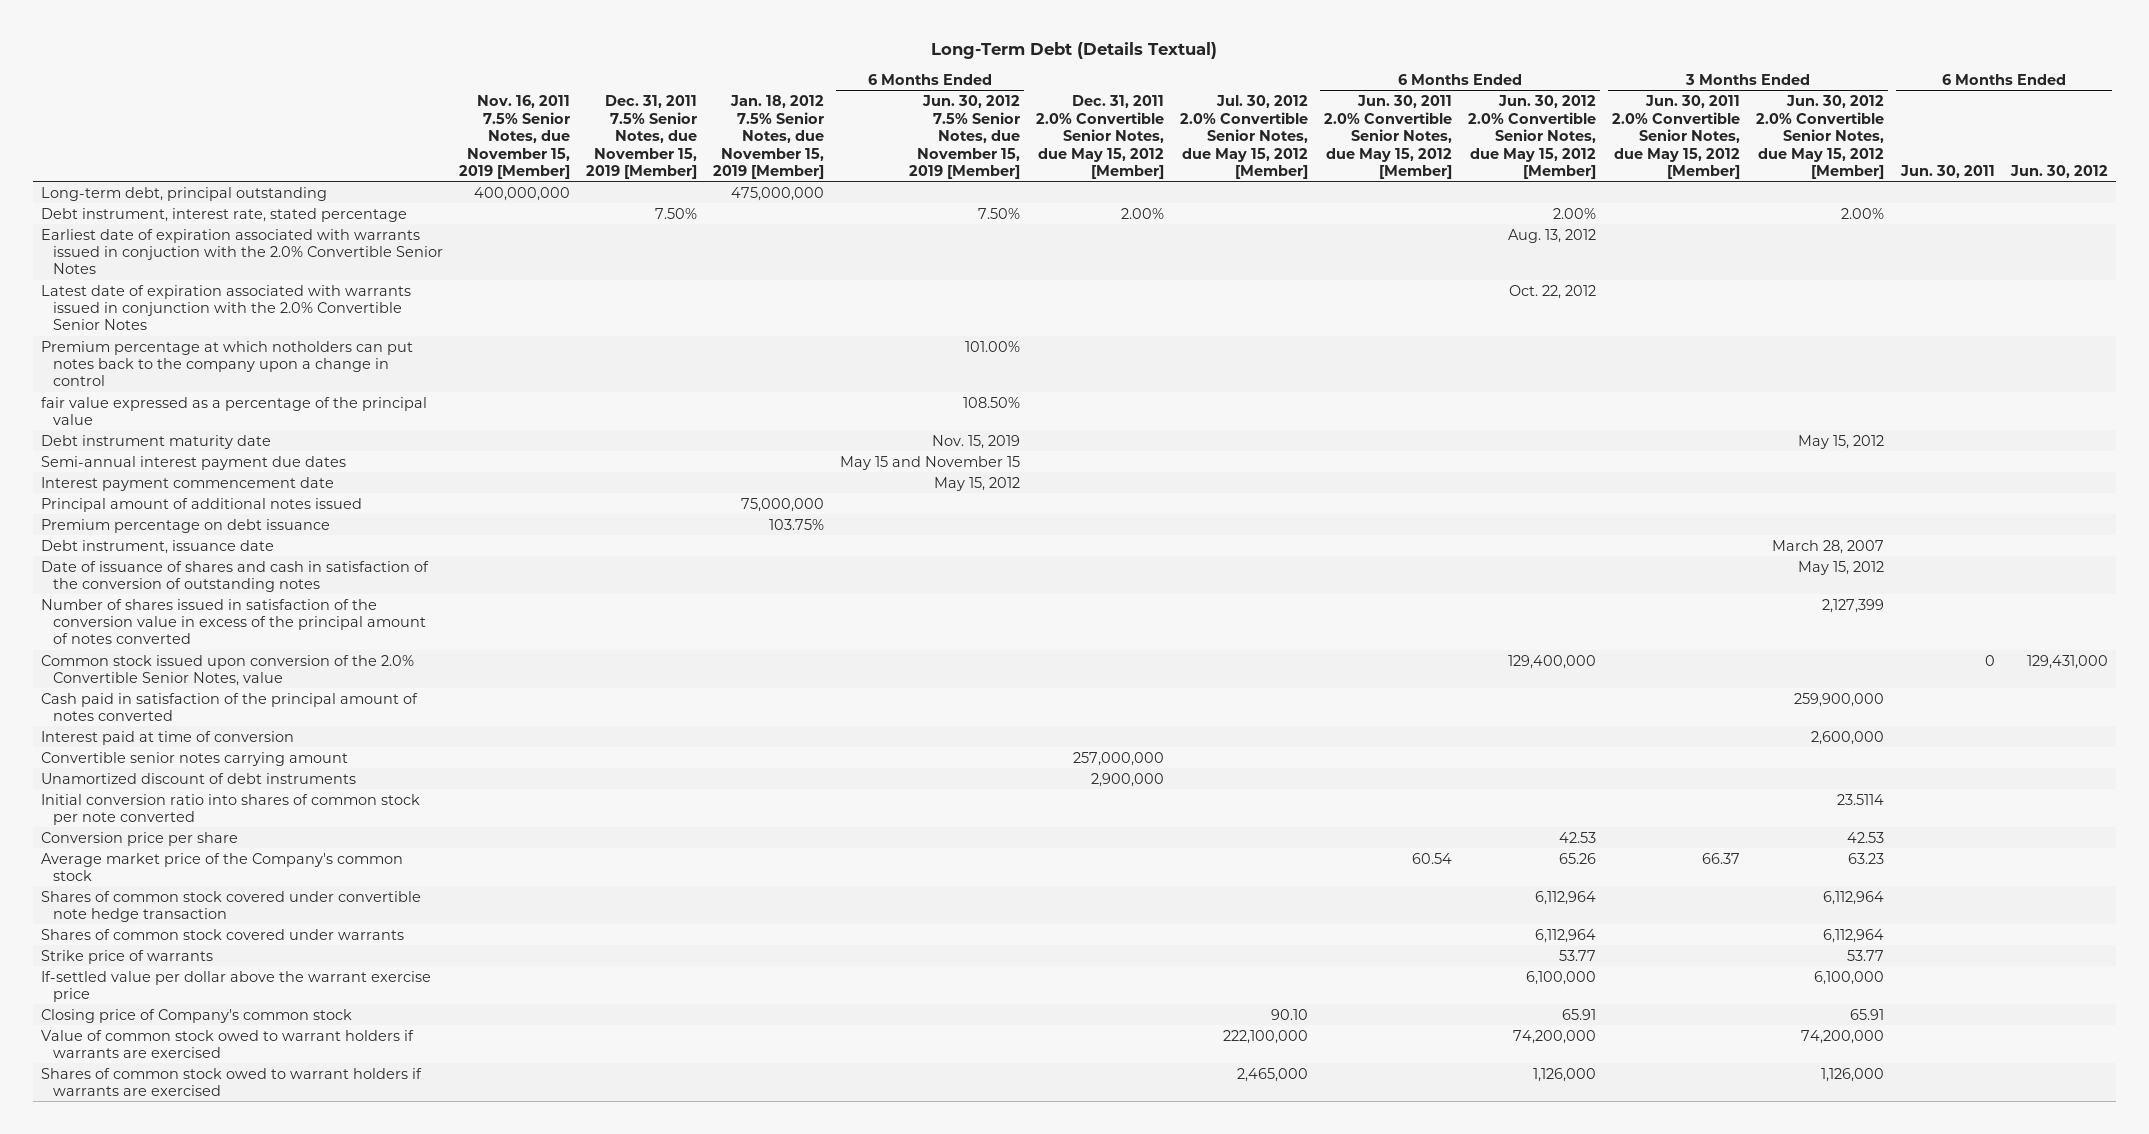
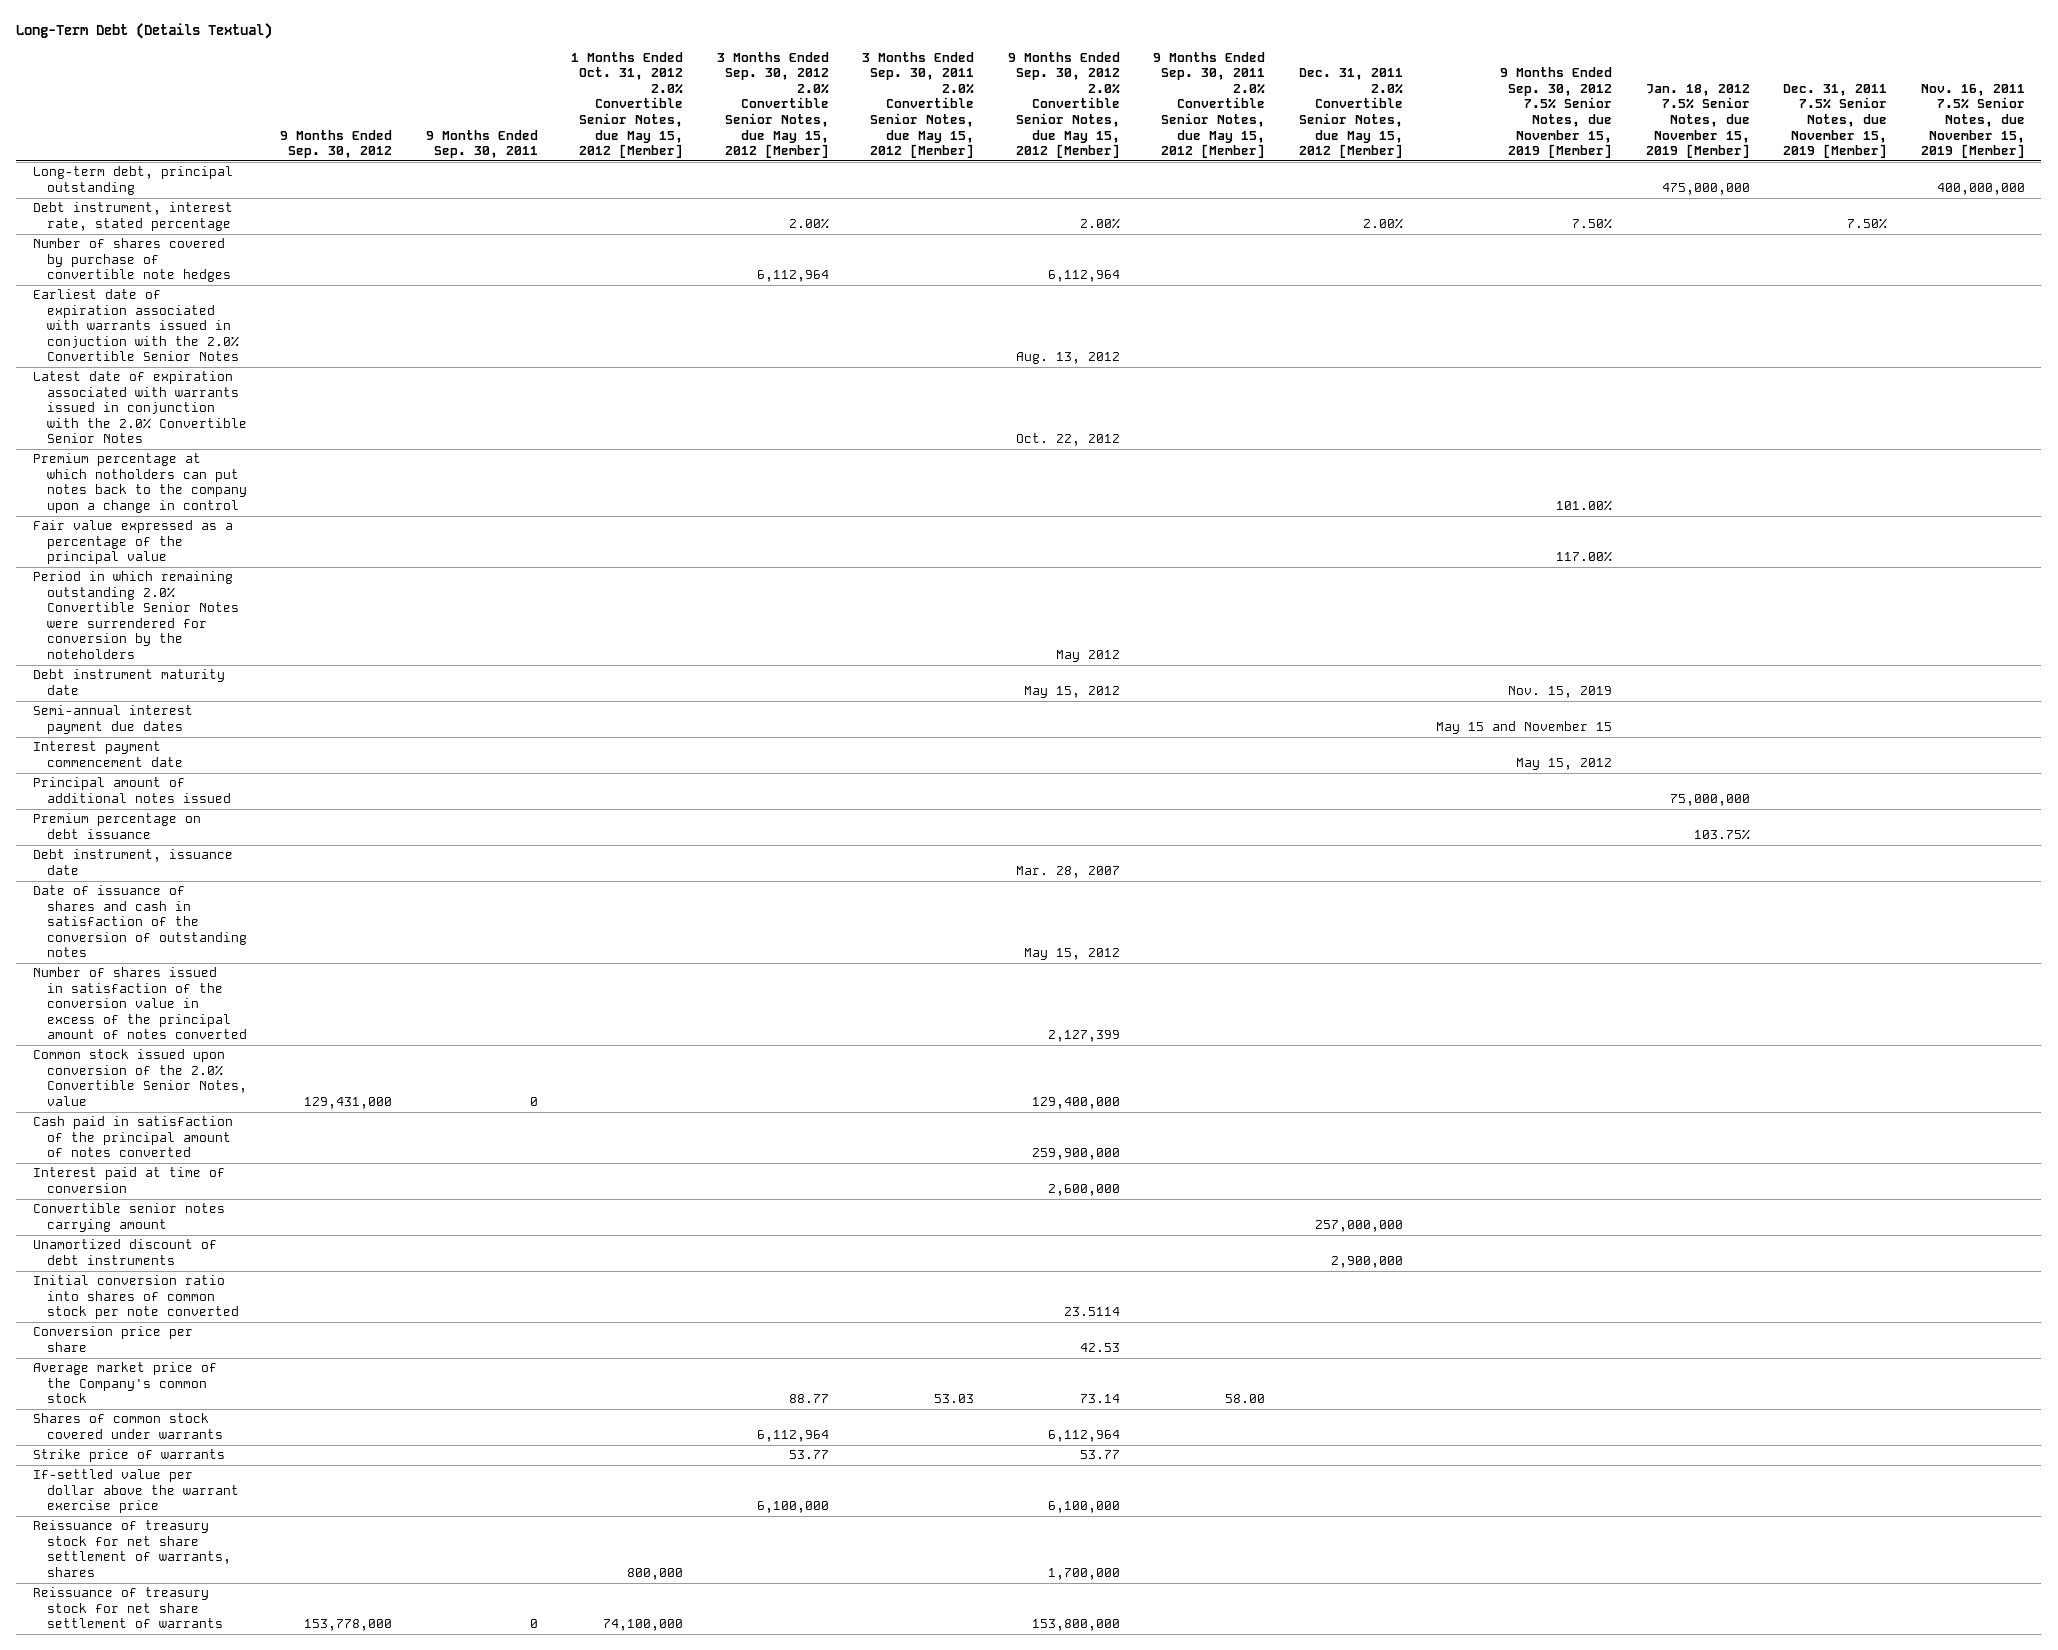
- | Nov. 16, 2011 7.5% Senior Notes, due November 15, 2019 [Member] | Dec. 31, 2011 7.5% Senior Notes, due November 15, 2019 [Member] | Jan. 18, 2012 7.5% Senior Notes, due November 15, 2019 [Member] | 6 Months Ended Jun. 30, 2012 7.5% Senior Notes, due November 15, 2019 [Member] | Dec. 31, 2011 2.0% Convertible Senior Notes, due May 15, 2012 [Member] | Jul. 30, 2012 2.0% Convertible Senior Notes, due May 15, 2012 [Member] | 6 Months Ended Jun. 30, 2011 2.0% Convertible Senior Notes, due May 15, 2012 [Member] | 6 Months Ended Jun. 30, 2012 2.0% Convertible Senior Notes, due May 15, 2012 [Member] | 3 Months Ended Jun. 30, 2011 2.0% Convertible Senior Notes, due May 15, 2012 [Member] | 3 Months Ended Jun. 30, 2012 2.0% Convertible Senior Notes, due May 15, 2012 [Member] | 6 Months Ended Jun. 30, 2011 | 6 Months Ended Jun. 30, 2012
+ | 9 Months Ended Sep. 30, 2012 | 9 Months Ended Sep. 30, 2011 | 1 Months Ended Oct. 31, 2012 2.0% Convertible Senior Notes, due May 15, 2012 [Member] | 3 Months Ended Sep. 30, 2012 2.0% Convertible Senior Notes, due May 15, 2012 [Member] | 3 Months Ended Sep. 30, 2011 2.0% Convertible Senior Notes, due May 15, 2012 [Member] | 9 Months Ended Sep. 30, 2012 2.0% Convertible Senior Notes, due May 15, 2012 [Member] | 9 Months Ended Sep. 30, 2011 2.0% Convertible Senior Notes, due May 15, 2012 [Member] | Dec. 31, 2011 2.0% Convertible Senior Notes, due May 15, 2012 [Member] | 9 Months Ended Sep. 30, 2012 7.5% Senior Notes, due November 15, 2019 [Member] | Jan. 18, 2012 7.5% Senior Notes, due November 15, 2019 [Member] | Dec. 31, 2011 7.5% Senior Notes, due November 15, 2019 [Member] | Nov. 16, 2011 7.5% Senior Notes, due November 15, 2019 [Member]
+ Number of shares covered by purchase of convertible note hedges | | | | 6,112,964 | | 6,112,964 | | | | | |
- fair value expressed as a percentage of the principal value | | | | 108.50% | | | | | | | |
+ Fair value expressed as a percentage of the principal value | | | | | | | | | 117.00% | | |
+ Period in which remaining outstanding 2.0% Convertible Senior Notes were surrendered for conversion by the noteholders | | | | | | May 2012 | | | | | |
- Shares of common stock covered under convertible note hedge transaction | | | | | | | | 6,112,964 | | 6,112,964 | |
- Closing price of Company's common stock | | | | | | 90.10 | | 65.91 | | 65.91 | |
- Value of common stock owed to warrant holders if warrants are exercised | | | | | | 222,100,000 | | 74,200,000 | | 74,200,000 | |
- Shares of common stock owed to warrant holders if warrants are exercised | | | | | | 2,465,000 | | 1,126,000 | | 1,126,000 | |
+ Reissuance of treasury stock for net share settlement of warrants, shares | | | 800,000 | | | 1,700,000 | | | | | |
+ Reissuance of treasury stock for net share settlement of warrants | 153,778,000 | 0 | 74,100,000 | | | 153,800,000 | | | | | |

